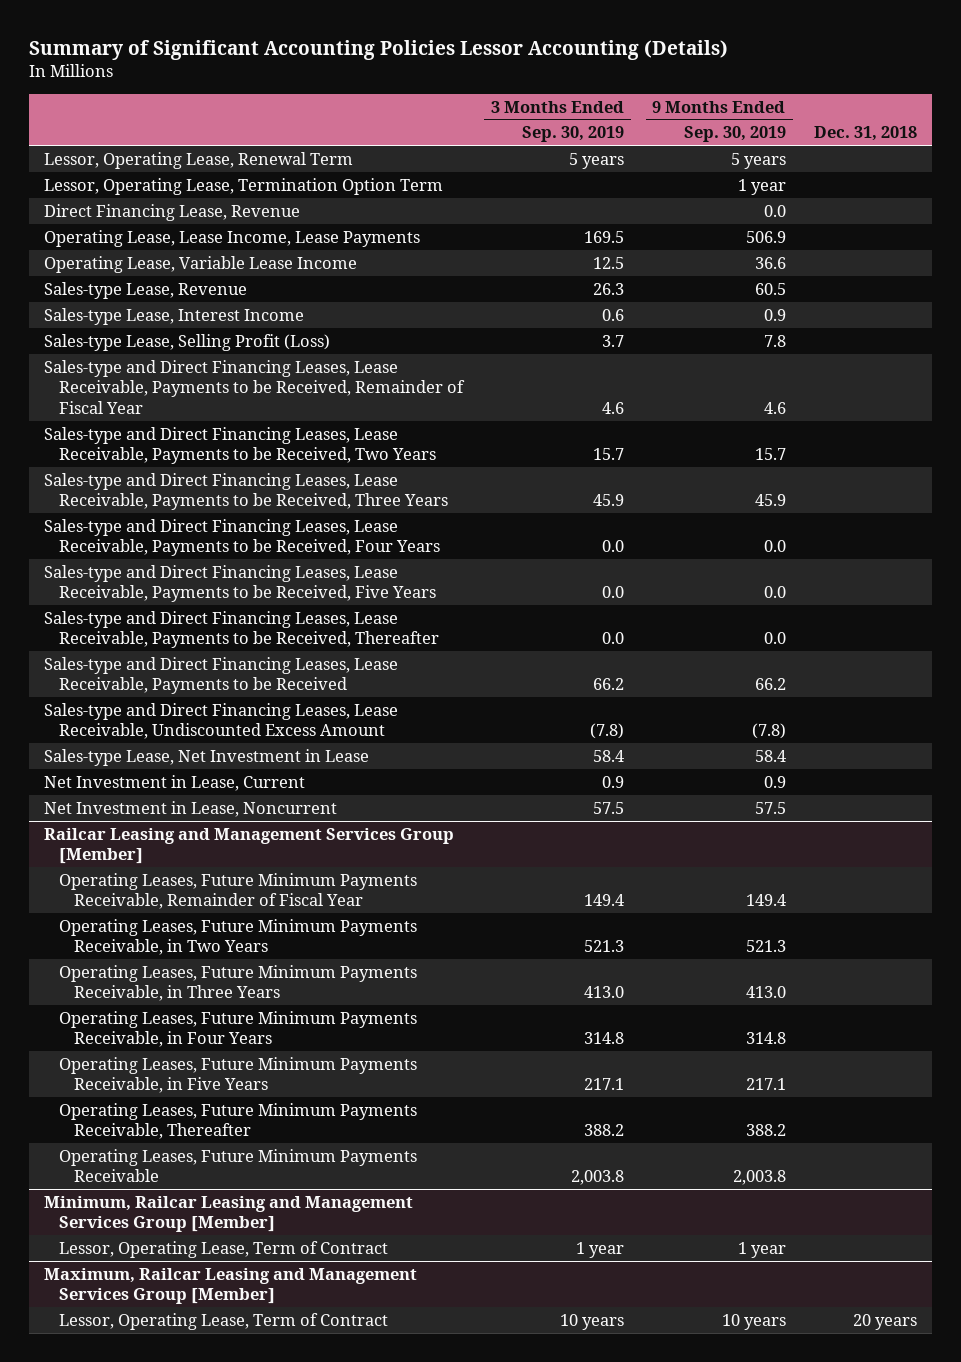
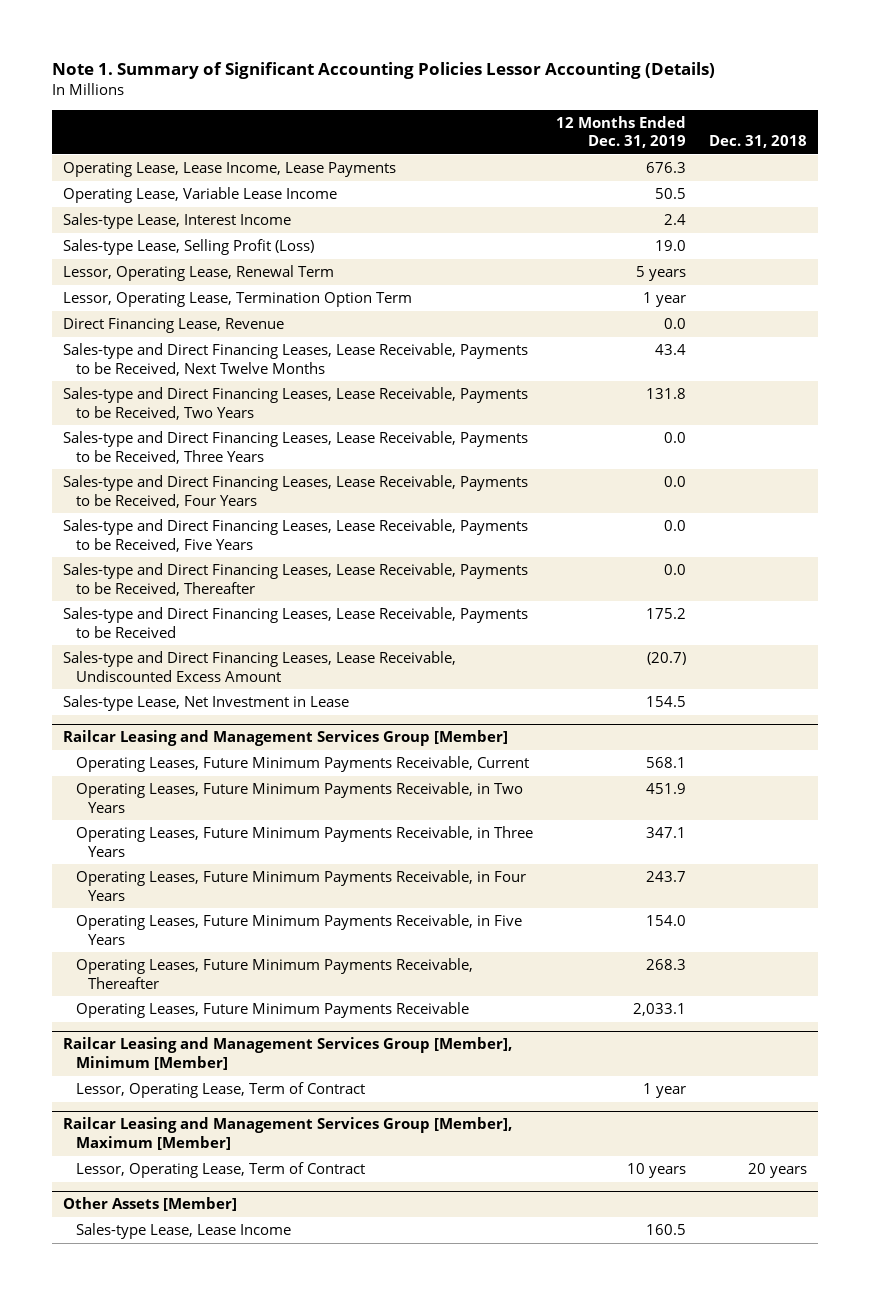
- Summary of Significant Accounting Policies Lessor Accounting (Details)
+ Note 1. Summary of Significant Accounting Policies Lessor Accounting (Details)
- | 3 Months Ended Sep. 30, 2019 | 9 Months Ended Sep. 30, 2019 | Dec. 31, 2018
+ | 12 Months Ended Dec. 31, 2019 | Dec. 31, 2018
- Sales-type Lease, Revenue | 26.3 | 60.5 |
- Sales-type and Direct Financing Leases, Lease Receivable, Payments to be Received, Remainder of Fiscal Year | 4.6 | 4.6 |
moved down: Lessor, Operating Lease, Renewal Term | 5 years |
moved down: Lessor, Operating Lease, Termination Option Term | 1 year |
moved down: Direct Financing Lease, Revenue | 0.0 |
+ Sales-type and Direct Financing Leases, Lease Receivable, Payments to be Received, Next Twelve Months | 43.4 |
- Net Investment in Lease, Current | 0.9 | 0.9 |
- Net Investment in Lease, Noncurrent | 57.5 | 57.5 |
@ Railcar Leasing and Management Services Group [Member]
- Operating Leases, Future Minimum Payments Receivable, Remainder of Fiscal Year | 149.4 | 149.4 |
+ Operating Leases, Future Minimum Payments Receivable, Current | 568.1 |
- Minimum, Railcar Leasing and Management Services Group [Member]
+ Railcar Leasing and Management Services Group [Member], Minimum [Member]
- Maximum, Railcar Leasing and Management Services Group [Member]
+ Railcar Leasing and Management Services Group [Member], Maximum [Member]
+ Other Assets [Member]
+ Sales-type Lease, Lease Income | 160.5 |

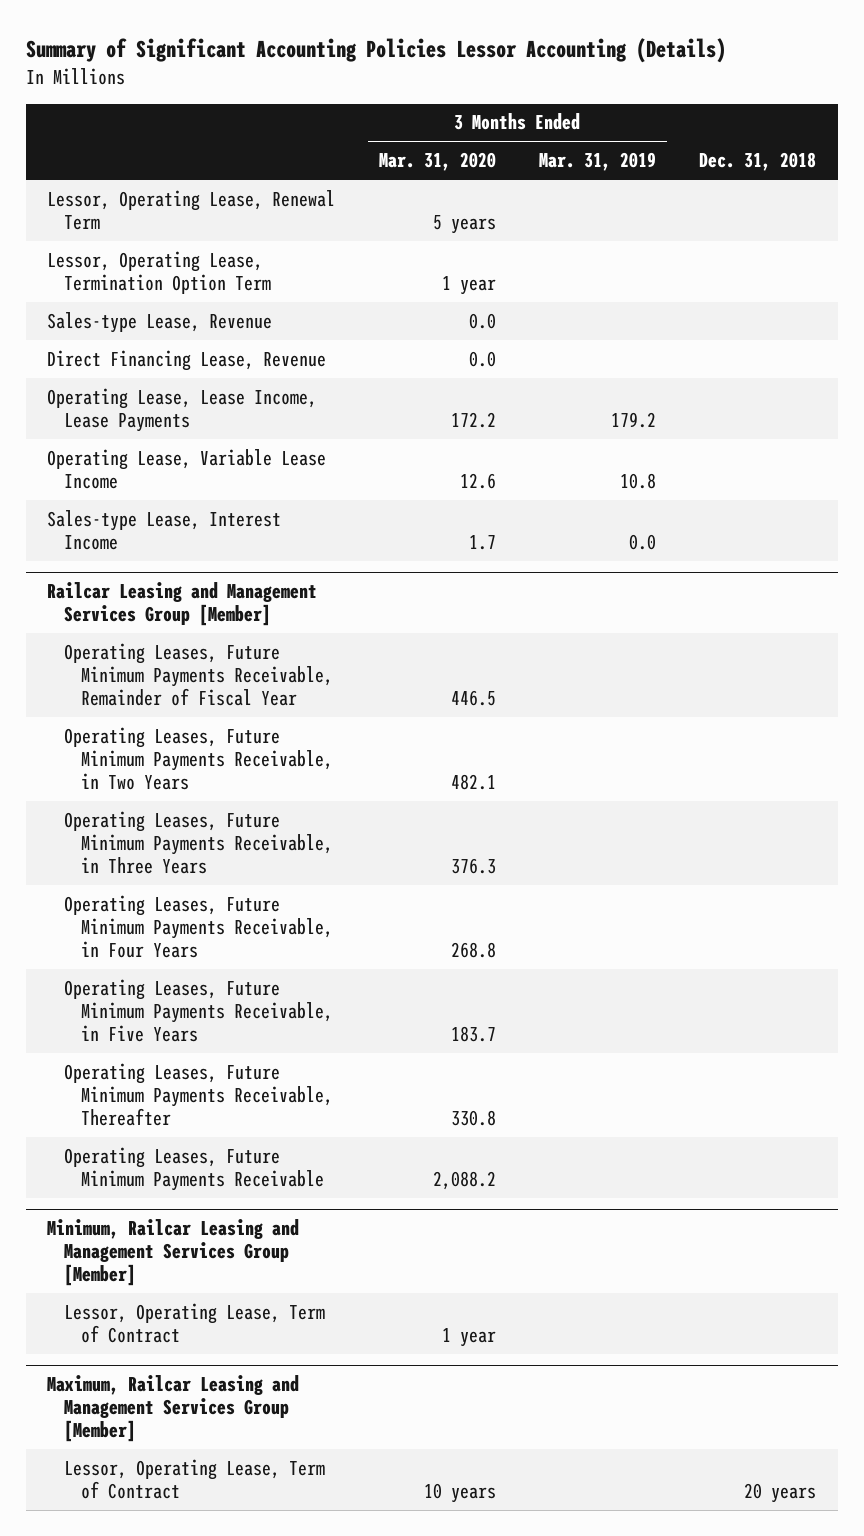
- Note 1. Summary of Significant Accounting Policies Lessor Accounting (Details)
+ Summary of Significant Accounting Policies Lessor Accounting (Details)
- | 12 Months Ended Dec. 31, 2019 | Dec. 31, 2018
+ | 3 Months Ended Mar. 31, 2020 | 3 Months Ended Mar. 31, 2019 | Dec. 31, 2018
- Sales-type Lease, Selling Profit (Loss) | 19.0 |
+ Sales-type Lease, Revenue | 0.0 | |
- Sales-type and Direct Financing Leases, Lease Receivable, Payments to be Received, Next Twelve Months | 43.4 |
- Sales-type and Direct Financing Leases, Lease Receivable, Payments to be Received, Two Years | 131.8 |
- Sales-type and Direct Financing Leases, Lease Receivable, Payments to be Received, Three Years | 0.0 |
- Sales-type and Direct Financing Leases, Lease Receivable, Payments to be Received, Four Years | 0.0 |
- Sales-type and Direct Financing Leases, Lease Receivable, Payments to be Received, Five Years | 0.0 |
- Sales-type and Direct Financing Leases, Lease Receivable, Payments to be Received, Thereafter | 0.0 |
- Sales-type and Direct Financing Leases, Lease Receivable, Payments to be Received | 175.2 |
- Sales-type and Direct Financing Leases, Lease Receivable, Undiscounted Excess Amount | (20.7) |
- Sales-type Lease, Net Investment in Lease | 154.5 |
moved down: Operating Lease, Lease Income, Lease Payments | 172.2 | 179.2 |
moved down: Operating Lease, Variable Lease Income | 12.6 | 10.8 |
moved down: Sales-type Lease, Interest Income | 1.7 | 0.0 |
@ Railcar Leasing and Management Services Group [Member]
- Operating Leases, Future Minimum Payments Receivable, Current | 568.1 |
+ Operating Leases, Future Minimum Payments Receivable, Remainder of Fiscal Year | 446.5 | |
- Railcar Leasing and Management Services Group [Member], Minimum [Member]
+ Minimum, Railcar Leasing and Management Services Group [Member]
- Railcar Leasing and Management Services Group [Member], Maximum [Member]
+ Maximum, Railcar Leasing and Management Services Group [Member]
- Other Assets [Member]
- Sales-type Lease, Lease Income | 160.5 |

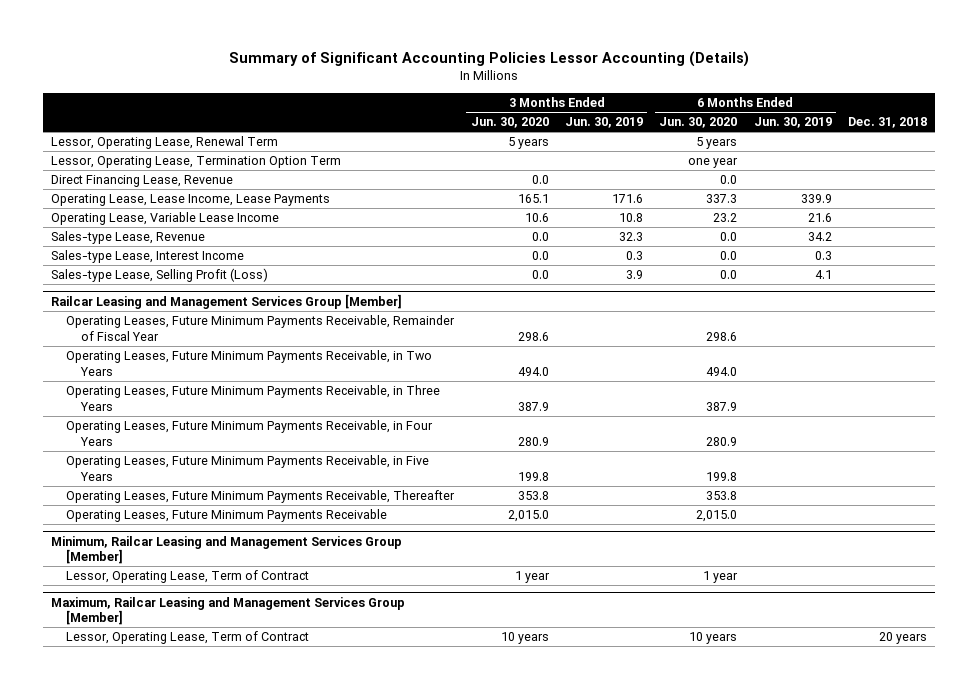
- | 3 Months Ended Mar. 31, 2020 | 3 Months Ended Mar. 31, 2019 | Dec. 31, 2018
+ | 3 Months Ended Jun. 30, 2020 | 3 Months Ended Jun. 30, 2019 | 6 Months Ended Jun. 30, 2020 | 6 Months Ended Jun. 30, 2019 | Dec. 31, 2018
moved down: Sales-type Lease, Revenue | 0.0 | 32.3 | 0.0 | 34.2 |
+ Sales-type Lease, Selling Profit (Loss) | 0.0 | 3.9 | 0.0 | 4.1 |

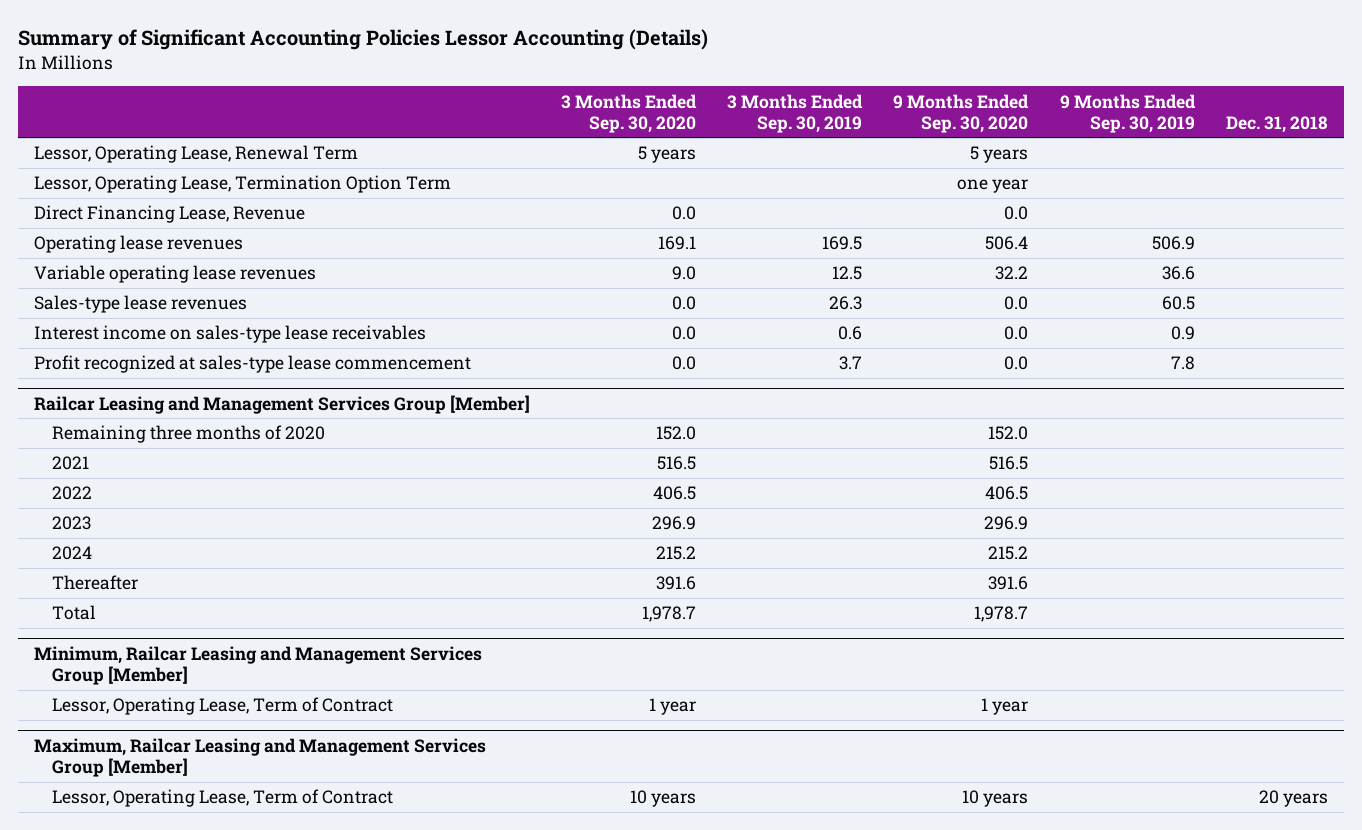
- | 3 Months Ended Jun. 30, 2020 | 3 Months Ended Jun. 30, 2019 | 6 Months Ended Jun. 30, 2020 | 6 Months Ended Jun. 30, 2019 | Dec. 31, 2018
+ | 3 Months Ended Sep. 30, 2020 | 3 Months Ended Sep. 30, 2019 | 9 Months Ended Sep. 30, 2020 | 9 Months Ended Sep. 30, 2019 | Dec. 31, 2018
- Operating Lease, Lease Income, Lease Payments | 165.1 | 171.6 | 337.3 | 339.9 |
- Operating Lease, Variable Lease Income | 10.6 | 10.8 | 23.2 | 21.6 |
- Sales-type Lease, Revenue | 0.0 | 32.3 | 0.0 | 34.2 |
- Sales-type Lease, Interest Income | 0.0 | 0.3 | 0.0 | 0.3 |
- Sales-type Lease, Selling Profit (Loss) | 0.0 | 3.9 | 0.0 | 4.1 |
+ Operating lease revenues | 169.1 | 169.5 | 506.4 | 506.9 |
+ Variable operating lease revenues | 9.0 | 12.5 | 32.2 | 36.6 |
+ Sales-type lease revenues | 0.0 | 26.3 | 0.0 | 60.5 |
+ Interest income on sales-type lease receivables | 0.0 | 0.6 | 0.0 | 0.9 |
+ Profit recognized at sales-type lease commencement | 0.0 | 3.7 | 0.0 | 7.8 |
@ Railcar Leasing and Management Services Group [Member]
- Operating Leases, Future Minimum Payments Receivable, Remainder of Fiscal Year | 298.6 | | 298.6 | |
- Operating Leases, Future Minimum Payments Receivable, in Two Years | 494.0 | | 494.0 | |
- Operating Leases, Future Minimum Payments Receivable, in Three Years | 387.9 | | 387.9 | |
- Operating Leases, Future Minimum Payments Receivable, in Four Years | 280.9 | | 280.9 | |
- Operating Leases, Future Minimum Payments Receivable, in Five Years | 199.8 | | 199.8 | |
- Operating Leases, Future Minimum Payments Receivable, Thereafter | 353.8 | | 353.8 | |
- Operating Leases, Future Minimum Payments Receivable | 2,015.0 | | 2,015.0 | |
+ Remaining three months of 2020 | 152.0 | | 152.0 | |
+ 2021 | 516.5 | | 516.5 | |
+ 2022 | 406.5 | | 406.5 | |
+ 2023 | 296.9 | | 296.9 | |
+ 2024 | 215.2 | | 215.2 | |
+ Thereafter | 391.6 | | 391.6 | |
+ Total | 1,978.7 | | 1,978.7 | |

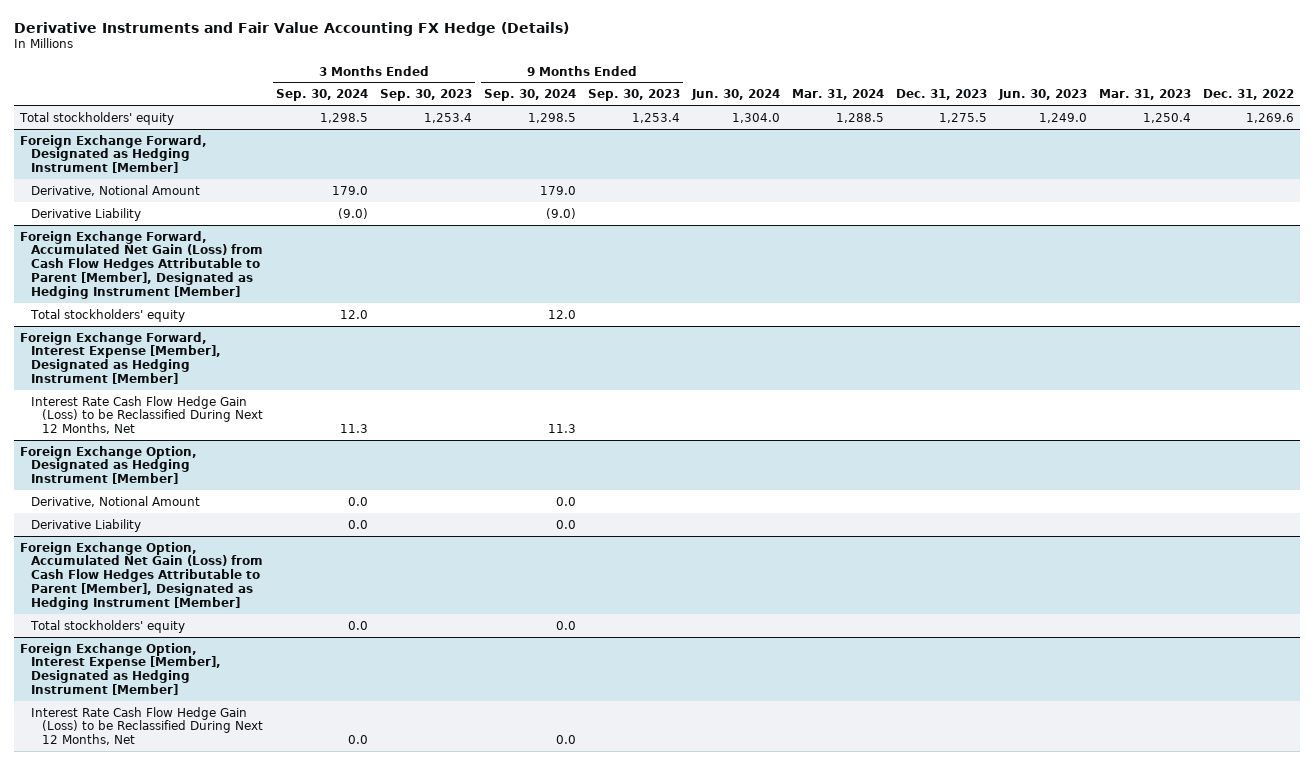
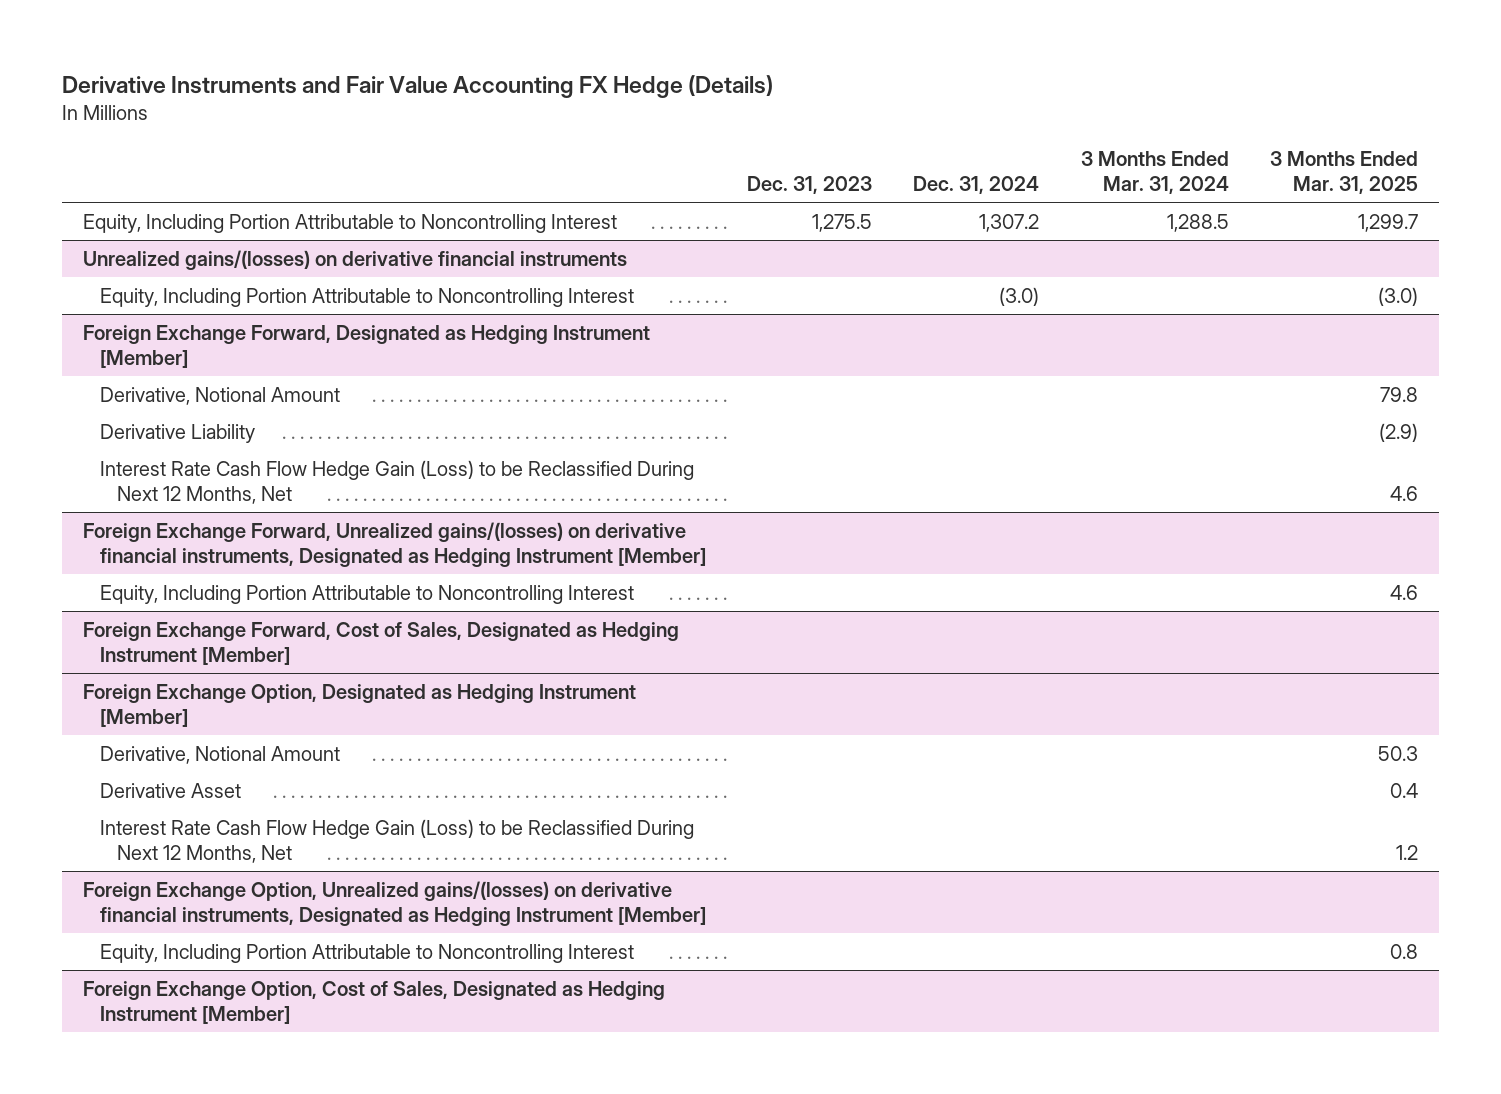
- | 3 Months Ended Sep. 30, 2024 | 3 Months Ended Sep. 30, 2023 | 9 Months Ended Sep. 30, 2024 | 9 Months Ended Sep. 30, 2023 | Jun. 30, 2024 | Mar. 31, 2024 | Dec. 31, 2023 | Jun. 30, 2023 | Mar. 31, 2023 | Dec. 31, 2022
+ | Dec. 31, 2023 | Dec. 31, 2024 | 3 Months Ended Mar. 31, 2024 | 3 Months Ended Mar. 31, 2025
- Total stockholders' equity | 1,298.5 | 1,253.4 | 1,298.5 | 1,253.4 | 1,304.0 | 1,288.5 | 1,275.5 | 1,249.0 | 1,250.4 | 1,269.6
+ Equity, Including Portion Attributable to Noncontrolling Interest | 1,275.5 | 1,307.2 | 1,288.5 | 1,299.7
+ Unrealized gains/(losses) on derivative financial instruments
+ Equity, Including Portion Attributable to Noncontrolling Interest | | (3.0) | | (3.0)
- Foreign Exchange Forward, Accumulated Net Gain (Loss) from Cash Flow Hedges Attributable to Parent [Member], Designated as Hedging Instrument [Member]
- Total stockholders' equity | 12.0 | | 12.0 | | | | | | |
- Foreign Exchange Forward, Interest Expense [Member], Designated as Hedging Instrument [Member]
- Interest Rate Cash Flow Hedge Gain (Loss) to be Reclassified During Next 12 Months, Net | 11.3 | | 11.3 | | | | | | |
@ Foreign Exchange Forward, Designated as Hedging Instrument [Member]
+ Interest Rate Cash Flow Hedge Gain (Loss) to be Reclassified During Next 12 Months, Net | | | | 4.6
+ Foreign Exchange Forward, Unrealized gains/(losses) on derivative financial instruments, Designated as Hedging Instrument [Member]
+ Equity, Including Portion Attributable to Noncontrolling Interest | | | | 4.6
+ Foreign Exchange Forward, Cost of Sales, Designated as Hedging Instrument [Member]
@ Foreign Exchange Option, Designated as Hedging Instrument [Member]
- Derivative Liability | 0.0 | | 0.0 | | | | | | |
- Foreign Exchange Option, Accumulated Net Gain (Loss) from Cash Flow Hedges Attributable to Parent [Member], Designated as Hedging Instrument [Member]
- Total stockholders' equity | 0.0 | | 0.0 | | | | | | |
- Foreign Exchange Option, Interest Expense [Member], Designated as Hedging Instrument [Member]
- Interest Rate Cash Flow Hedge Gain (Loss) to be Reclassified During Next 12 Months, Net | 0.0 | | 0.0 | | | | | | |
@ Foreign Exchange Option, Designated as Hedging Instrument [Member]
+ Derivative Asset | | | | 0.4
+ Interest Rate Cash Flow Hedge Gain (Loss) to be Reclassified During Next 12 Months, Net | | | | 1.2
+ Foreign Exchange Option, Unrealized gains/(losses) on derivative financial instruments, Designated as Hedging Instrument [Member]
+ Equity, Including Portion Attributable to Noncontrolling Interest | | | | 0.8
+ Foreign Exchange Option, Cost of Sales, Designated as Hedging Instrument [Member]

